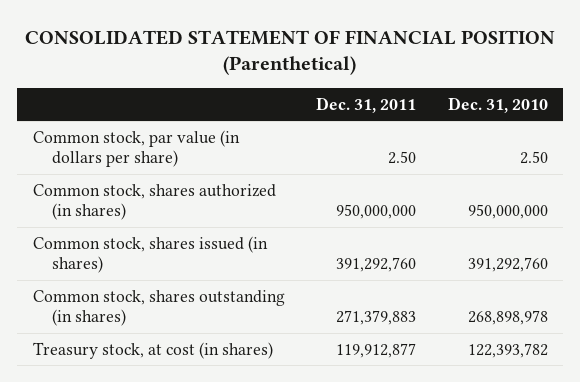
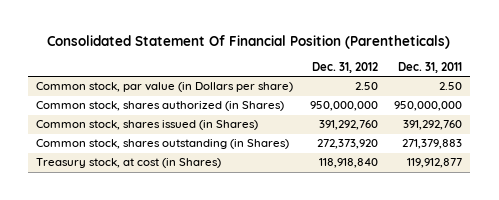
- CONSOLIDATED STATEMENT OF FINANCIAL POSITION (Parenthetical)
+ Consolidated Statement Of Financial Position (Parentheticals)
- | Dec. 31, 2011 | Dec. 31, 2010
+ | Dec. 31, 2012 | Dec. 31, 2011
- Common stock, par value (in dollars per share) | 2.50 | 2.50
- Common stock, shares authorized (in shares) | 950,000,000 | 950,000,000
- Common stock, shares issued (in shares) | 391,292,760 | 391,292,760
- Common stock, shares outstanding (in shares) | 271,379,883 | 268,898,978
- Treasury stock, at cost (in shares) | 119,912,877 | 122,393,782
+ Common stock, par value (in Dollars per share) | 2.50 | 2.50
+ Common stock, shares authorized (in Shares) | 950,000,000 | 950,000,000
+ Common stock, shares issued (in Shares) | 391,292,760 | 391,292,760
+ Common stock, shares outstanding (in Shares) | 272,373,920 | 271,379,883
+ Treasury stock, at cost (in Shares) | 118,918,840 | 119,912,877

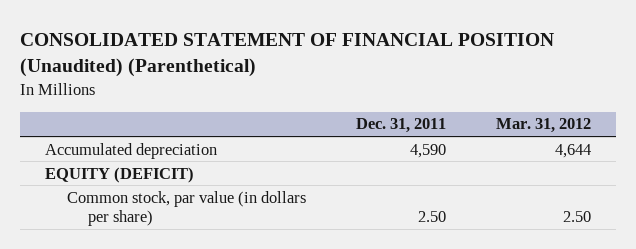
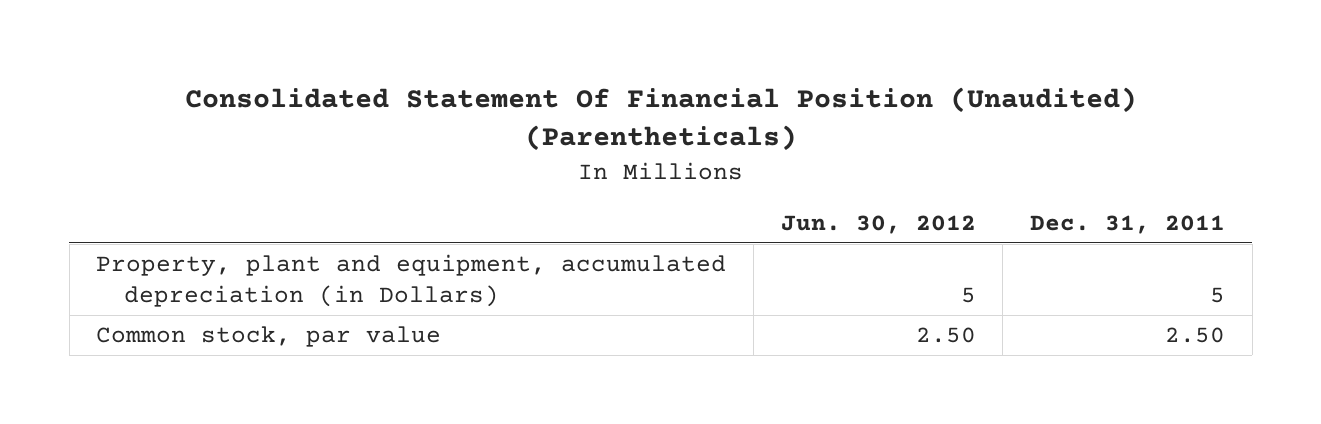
- CONSOLIDATED STATEMENT OF FINANCIAL POSITION (Unaudited) (Parenthetical)
+ Consolidated Statement Of Financial Position (Unaudited) (Parentheticals)
- | Dec. 31, 2011 | Mar. 31, 2012
+ | Jun. 30, 2012 | Dec. 31, 2011
- Accumulated depreciation | 4,590 | 4,644
- EQUITY (DEFICIT)
- Common stock, par value (in dollars per share) | 2.50 | 2.50
+ Property, plant and equipment, accumulated depreciation (in Dollars) | 5 | 5
+ Common stock, par value | 2.50 | 2.50

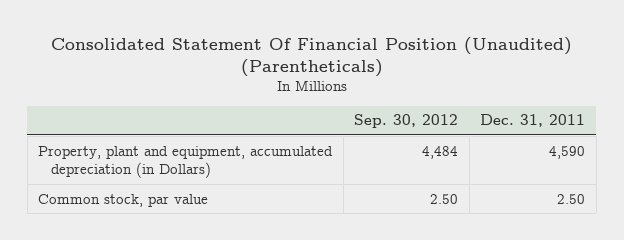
- | Jun. 30, 2012 | Dec. 31, 2011
+ | Sep. 30, 2012 | Dec. 31, 2011
- Property, plant and equipment, accumulated depreciation (in Dollars) | 5 | 5
+ Property, plant and equipment, accumulated depreciation (in Dollars) | 4,484 | 4,590

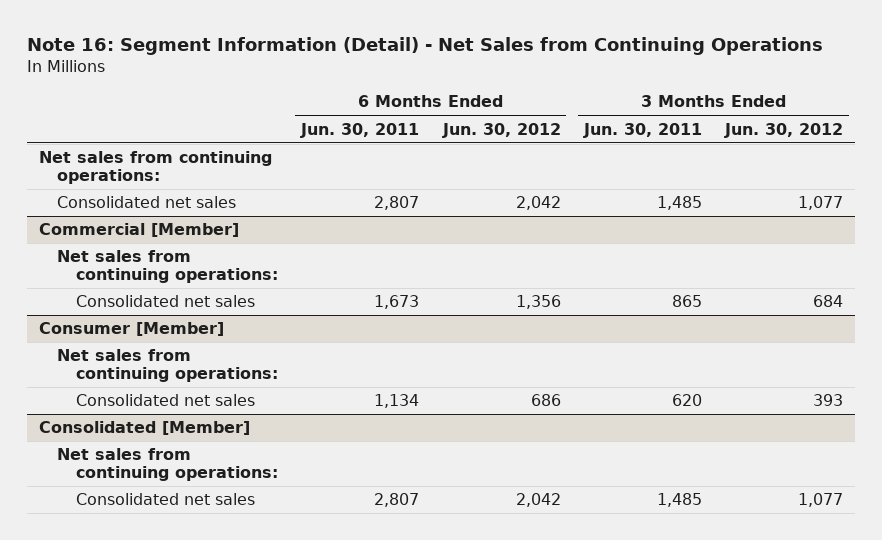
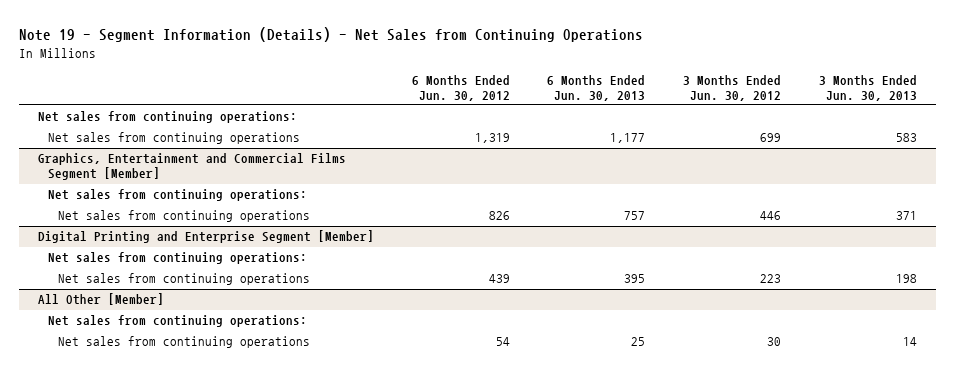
- Note 16: Segment Information (Detail) - Net Sales from Continuing Operations
+ Note 19 - Segment Information (Details) - Net Sales from Continuing Operations
- | 6 Months Ended Jun. 30, 2011 | 6 Months Ended Jun. 30, 2012 | 3 Months Ended Jun. 30, 2011 | 3 Months Ended Jun. 30, 2012
+ | 6 Months Ended Jun. 30, 2012 | 6 Months Ended Jun. 30, 2013 | 3 Months Ended Jun. 30, 2012 | 3 Months Ended Jun. 30, 2013
- Consolidated net sales | 2,807 | 2,042 | 1,485 | 1,077
- Commercial [Member]
+ Net sales from continuing operations | 1,319 | 1,177 | 699 | 583
+ Graphics, Entertainment and Commercial Films Segment [Member]
- Consolidated net sales | 1,673 | 1,356 | 865 | 684
- Consumer [Member]
+ Net sales from continuing operations | 826 | 757 | 446 | 371
+ Digital Printing and Enterprise Segment [Member]
- Consolidated net sales | 1,134 | 686 | 620 | 393
- Consolidated [Member]
+ Net sales from continuing operations | 439 | 395 | 223 | 198
+ All Other [Member]
- Consolidated net sales | 2,807 | 2,042 | 1,485 | 1,077
+ Net sales from continuing operations | 54 | 25 | 30 | 14

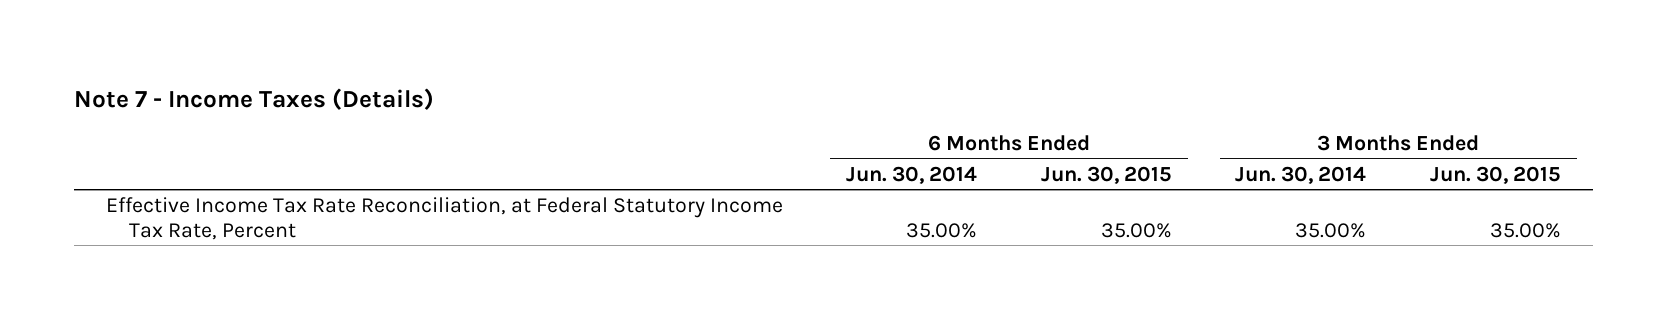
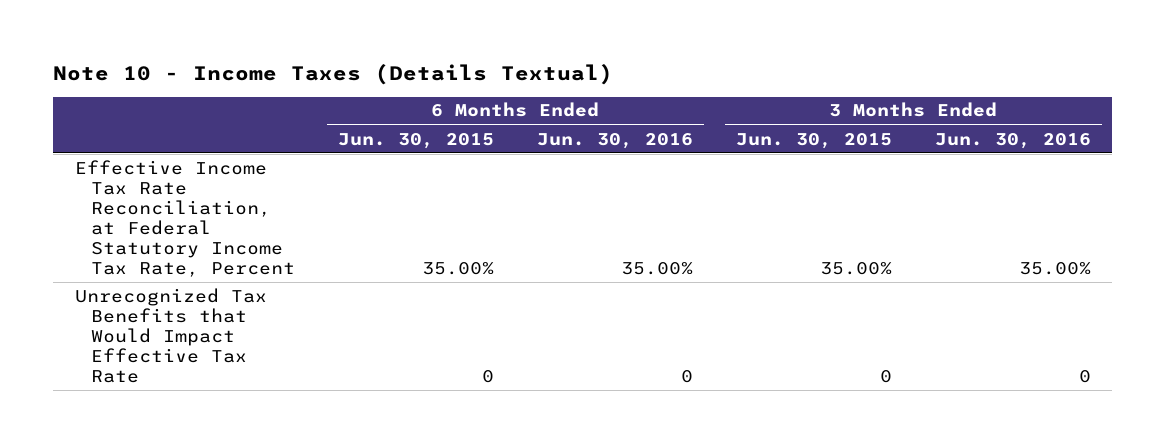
- Note 7 - Income Taxes (Details)
+ Note 10 - Income Taxes (Details Textual)
- | 6 Months Ended Jun. 30, 2014 | 6 Months Ended Jun. 30, 2015 | 3 Months Ended Jun. 30, 2014 | 3 Months Ended Jun. 30, 2015
+ | 6 Months Ended Jun. 30, 2015 | 6 Months Ended Jun. 30, 2016 | 3 Months Ended Jun. 30, 2015 | 3 Months Ended Jun. 30, 2016
+ Unrecognized Tax Benefits that Would Impact Effective Tax Rate | 0 | 0 | 0 | 0

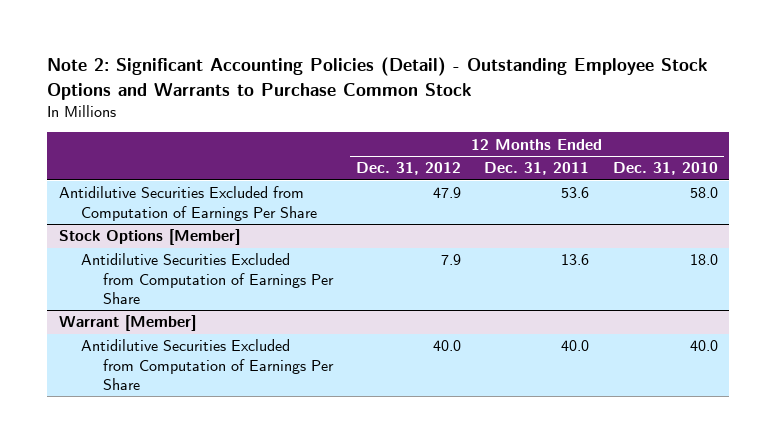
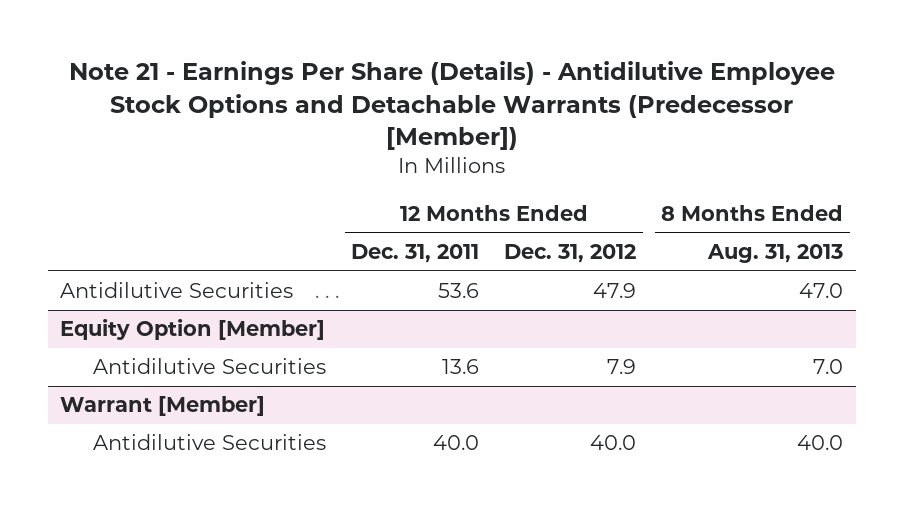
- Note 2: Significant Accounting Policies (Detail) - Outstanding Employee Stock Options and Warrants to Purchase Common Stock
+ Note 21 - Earnings Per Share (Details) - Antidilutive Employee Stock Options and Detachable Warrants (Predecessor [Member])
- | 12 Months Ended Dec. 31, 2012 | 12 Months Ended Dec. 31, 2011 | 12 Months Ended Dec. 31, 2010
+ | 12 Months Ended Dec. 31, 2011 | 12 Months Ended Dec. 31, 2012 | 8 Months Ended Aug. 31, 2013
- Antidilutive Securities Excluded from Computation of Earnings Per Share | 47.9 | 53.6 | 58.0
- Stock Options [Member]
- Antidilutive Securities Excluded from Computation of Earnings Per Share | 7.9 | 13.6 | 18.0
+ Antidilutive Securities | 53.6 | 47.9 | 47.0
+ Equity Option [Member]
+ Antidilutive Securities | 13.6 | 7.9 | 7.0
@ Warrant [Member]
- Antidilutive Securities Excluded from Computation of Earnings Per Share | 40.0 | 40.0 | 40.0
+ Antidilutive Securities | 40.0 | 40.0 | 40.0

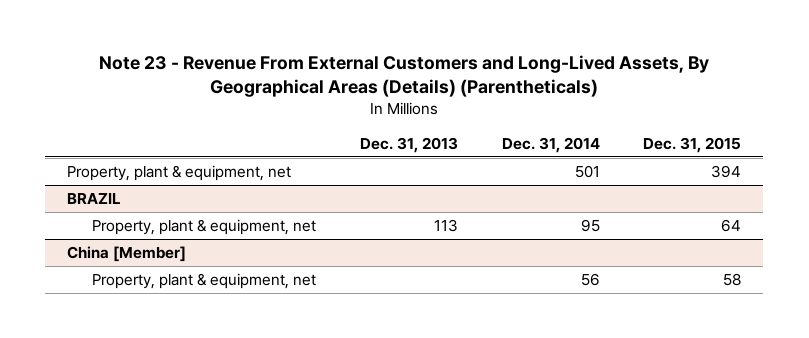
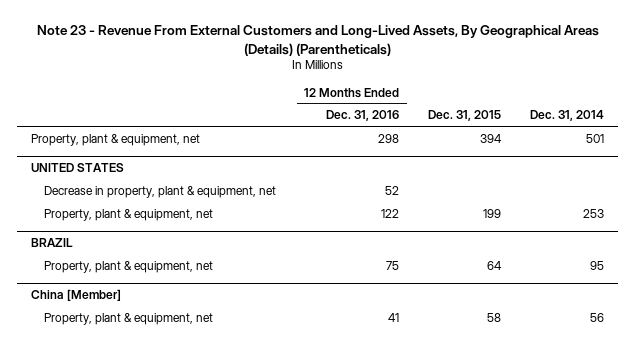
- | Dec. 31, 2013 | Dec. 31, 2014 | Dec. 31, 2015
+ | 12 Months Ended Dec. 31, 2016 | Dec. 31, 2015 | Dec. 31, 2014
+ UNITED STATES
+ Decrease in property, plant & equipment, net | 52 | |
+ Property, plant & equipment, net | 122 | 199 | 253

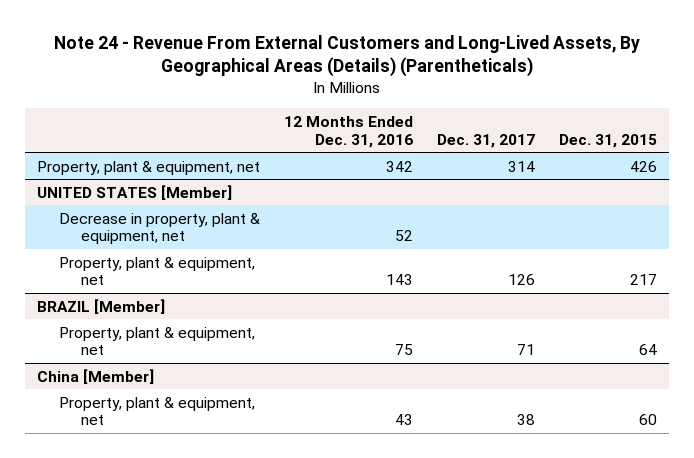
- Note 23 - Revenue From External Customers and Long-Lived Assets, By Geographical Areas (Details) (Parentheticals)
+ Note 24 - Revenue From External Customers and Long-Lived Assets, By Geographical Areas (Details) (Parentheticals)
- | 12 Months Ended Dec. 31, 2016 | Dec. 31, 2015 | Dec. 31, 2014
+ | 12 Months Ended Dec. 31, 2016 | Dec. 31, 2017 | Dec. 31, 2015
- Property, plant & equipment, net | 298 | 394 | 501
- UNITED STATES
+ Property, plant & equipment, net | 342 | 314 | 426
+ UNITED STATES [Member]
- Property, plant & equipment, net | 122 | 199 | 253
- BRAZIL
+ Property, plant & equipment, net | 143 | 126 | 217
+ BRAZIL [Member]
@ China [Member]
- Property, plant & equipment, net | 41 | 58 | 56
+ Property, plant & equipment, net | 43 | 38 | 60

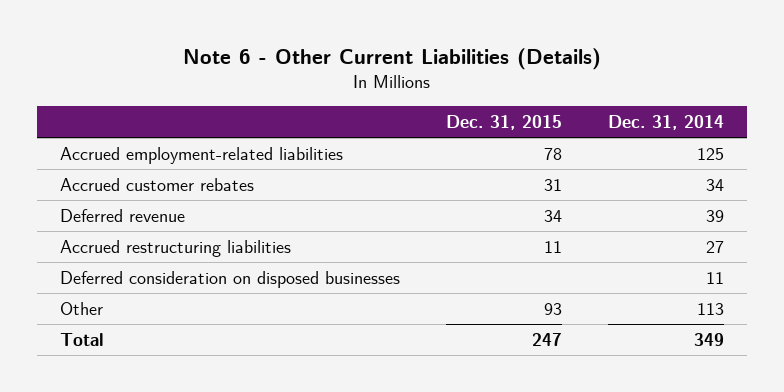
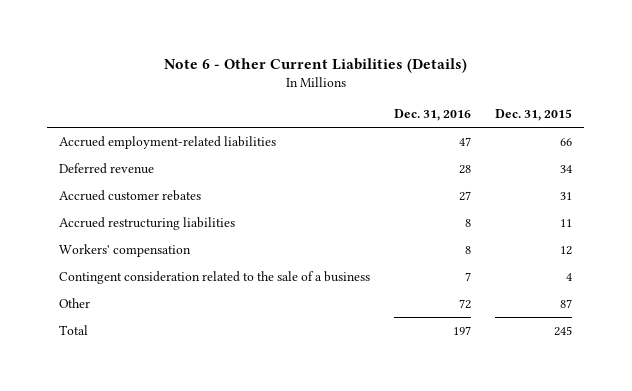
- | Dec. 31, 2015 | Dec. 31, 2014
+ | Dec. 31, 2016 | Dec. 31, 2015
- Accrued employment-related liabilities | 78 | 125
+ Accrued employment-related liabilities | 47 | 66
moved down: Accrued customer rebates | 27 | 31
- Deferred consideration on disposed businesses | | 11
- Other | 93 | 113
- Total | 247 | 349
+ Workers' compensation | 8 | 12
+ Contingent consideration related to the sale of a business | 7 | 4
+ Other | 72 | 87
+ Total | 197 | 245

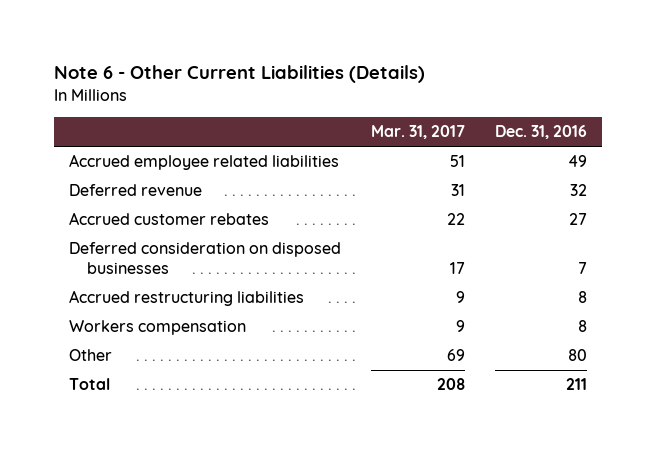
- | Dec. 31, 2016 | Dec. 31, 2015
+ | Mar. 31, 2017 | Dec. 31, 2016
- Accrued employment-related liabilities | 47 | 66
- Deferred revenue | 28 | 34
+ Accrued employee related liabilities | 51 | 49
+ Deferred revenue | 31 | 32
+ Deferred consideration on disposed businesses | 17 | 7
- Workers' compensation | 8 | 12
- Contingent consideration related to the sale of a business | 7 | 4
- Other | 72 | 87
- Total | 197 | 245
+ Workers compensation | 9 | 8
+ Other | 69 | 80
+ Total | 208 | 211

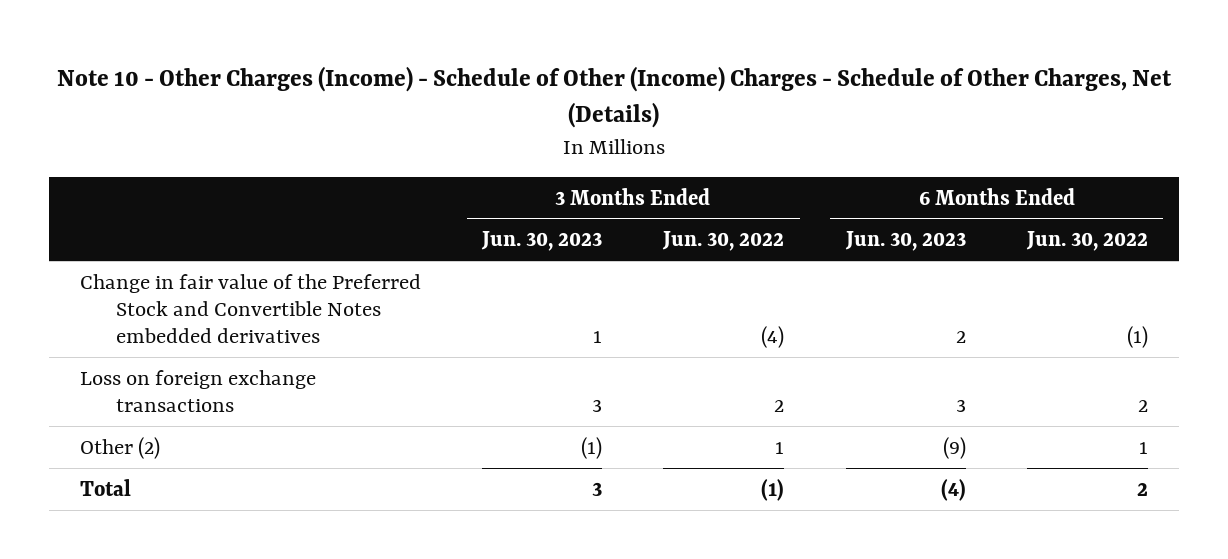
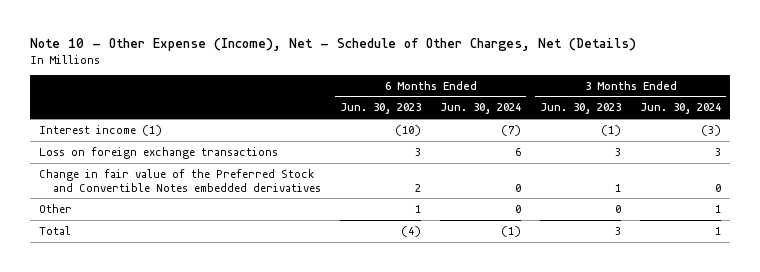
- Note 10 - Other Charges (Income) - Schedule of Other (Income) Charges - Schedule of Other Charges, Net (Details)
+ Note 10 - Other Expense (Income), Net - Schedule of Other Charges, Net (Details)
- | 3 Months Ended Jun. 30, 2023 | 3 Months Ended Jun. 30, 2022 | 6 Months Ended Jun. 30, 2023 | 6 Months Ended Jun. 30, 2022
+ | 6 Months Ended Jun. 30, 2023 | 6 Months Ended Jun. 30, 2024 | 3 Months Ended Jun. 30, 2023 | 3 Months Ended Jun. 30, 2024
+ Interest income (1) | (10) | (7) | (1) | (3)
- Other (2) | (1) | 1 | (9) | 1
moved down: Change in fair value of the Preferred Stock and Convertible Notes embedded derivatives | 2 | 0 | 1 | 0
+ Other | 1 | 0 | 0 | 1

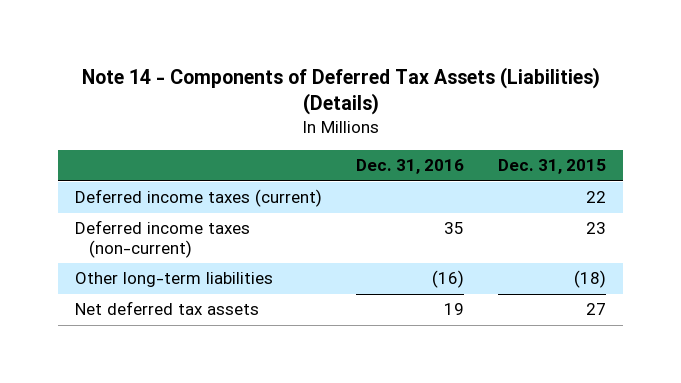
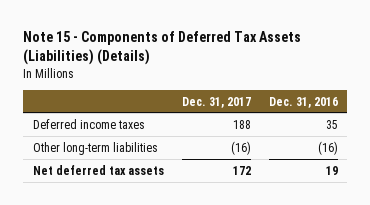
- Note 14 - Components of Deferred Tax Assets (Liabilities) (Details)
+ Note 15 - Components of Deferred Tax Assets (Liabilities) (Details)
- | Dec. 31, 2016 | Dec. 31, 2015
+ | Dec. 31, 2017 | Dec. 31, 2016
- Deferred income taxes (current) | | 22
- Deferred income taxes (non-current) | 35 | 23
+ Deferred income taxes | 188 | 35

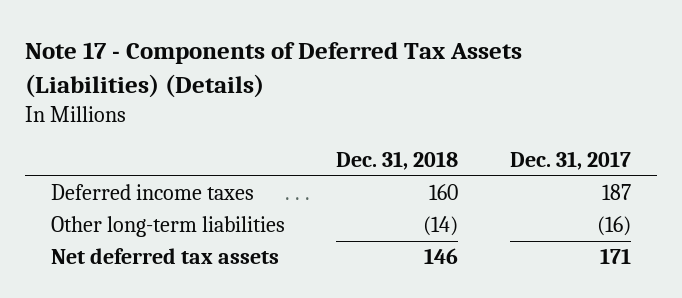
- Note 15 - Components of Deferred Tax Assets (Liabilities) (Details)
+ Note 17 - Components of Deferred Tax Assets (Liabilities) (Details)
- | Dec. 31, 2017 | Dec. 31, 2016
+ | Dec. 31, 2018 | Dec. 31, 2017
- Deferred income taxes | 188 | 35
+ Deferred income taxes | 160 | 187
- Net deferred tax assets | 172 | 19
+ Net deferred tax assets | 146 | 171

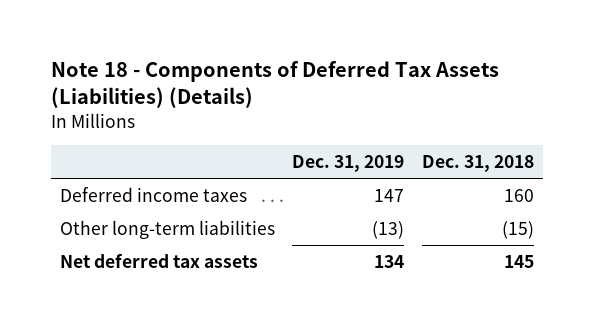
- Note 17 - Components of Deferred Tax Assets (Liabilities) (Details)
+ Note 18 - Components of Deferred Tax Assets (Liabilities) (Details)
- | Dec. 31, 2018 | Dec. 31, 2017
+ | Dec. 31, 2019 | Dec. 31, 2018
- Other long-term liabilities | (14) | (16)
- Net deferred tax assets | 146 | 171
+ Other long-term liabilities | (13) | (15)
+ Net deferred tax assets | 134 | 145

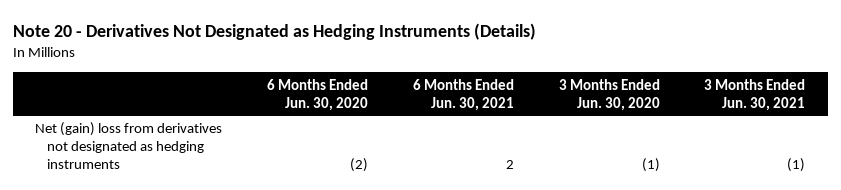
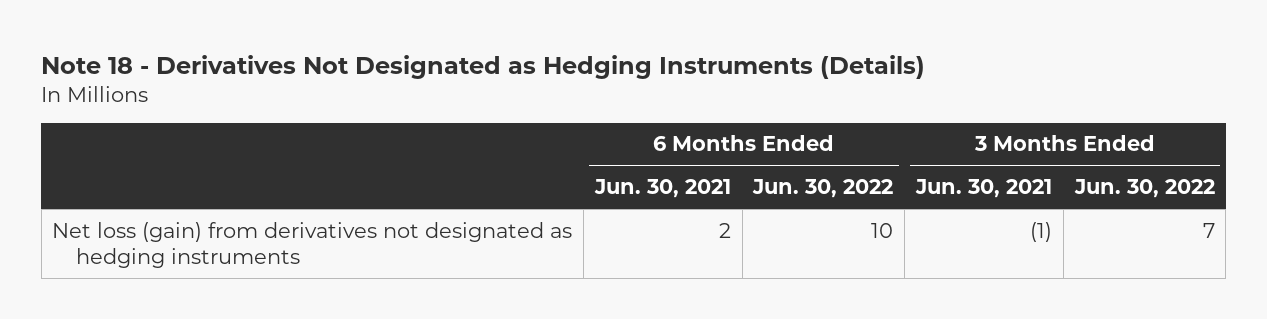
- Note 20 - Derivatives Not Designated as Hedging Instruments (Details)
+ Note 18 - Derivatives Not Designated as Hedging Instruments (Details)
- | 6 Months Ended Jun. 30, 2020 | 6 Months Ended Jun. 30, 2021 | 3 Months Ended Jun. 30, 2020 | 3 Months Ended Jun. 30, 2021
+ | 6 Months Ended Jun. 30, 2021 | 6 Months Ended Jun. 30, 2022 | 3 Months Ended Jun. 30, 2021 | 3 Months Ended Jun. 30, 2022
- Net (gain) loss from derivatives not designated as hedging instruments | (2) | 2 | (1) | (1)
+ Net loss (gain) from derivatives not designated as hedging instruments | 2 | 10 | (1) | 7

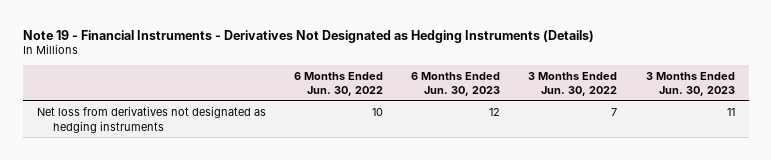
- Note 18 - Derivatives Not Designated as Hedging Instruments (Details)
+ Note 19 - Financial Instruments - Derivatives Not Designated as Hedging Instruments (Details)
- | 6 Months Ended Jun. 30, 2021 | 6 Months Ended Jun. 30, 2022 | 3 Months Ended Jun. 30, 2021 | 3 Months Ended Jun. 30, 2022
+ | 6 Months Ended Jun. 30, 2022 | 6 Months Ended Jun. 30, 2023 | 3 Months Ended Jun. 30, 2022 | 3 Months Ended Jun. 30, 2023
- Net loss (gain) from derivatives not designated as hedging instruments | 2 | 10 | (1) | 7
+ Net loss from derivatives not designated as hedging instruments | 10 | 12 | 7 | 11

